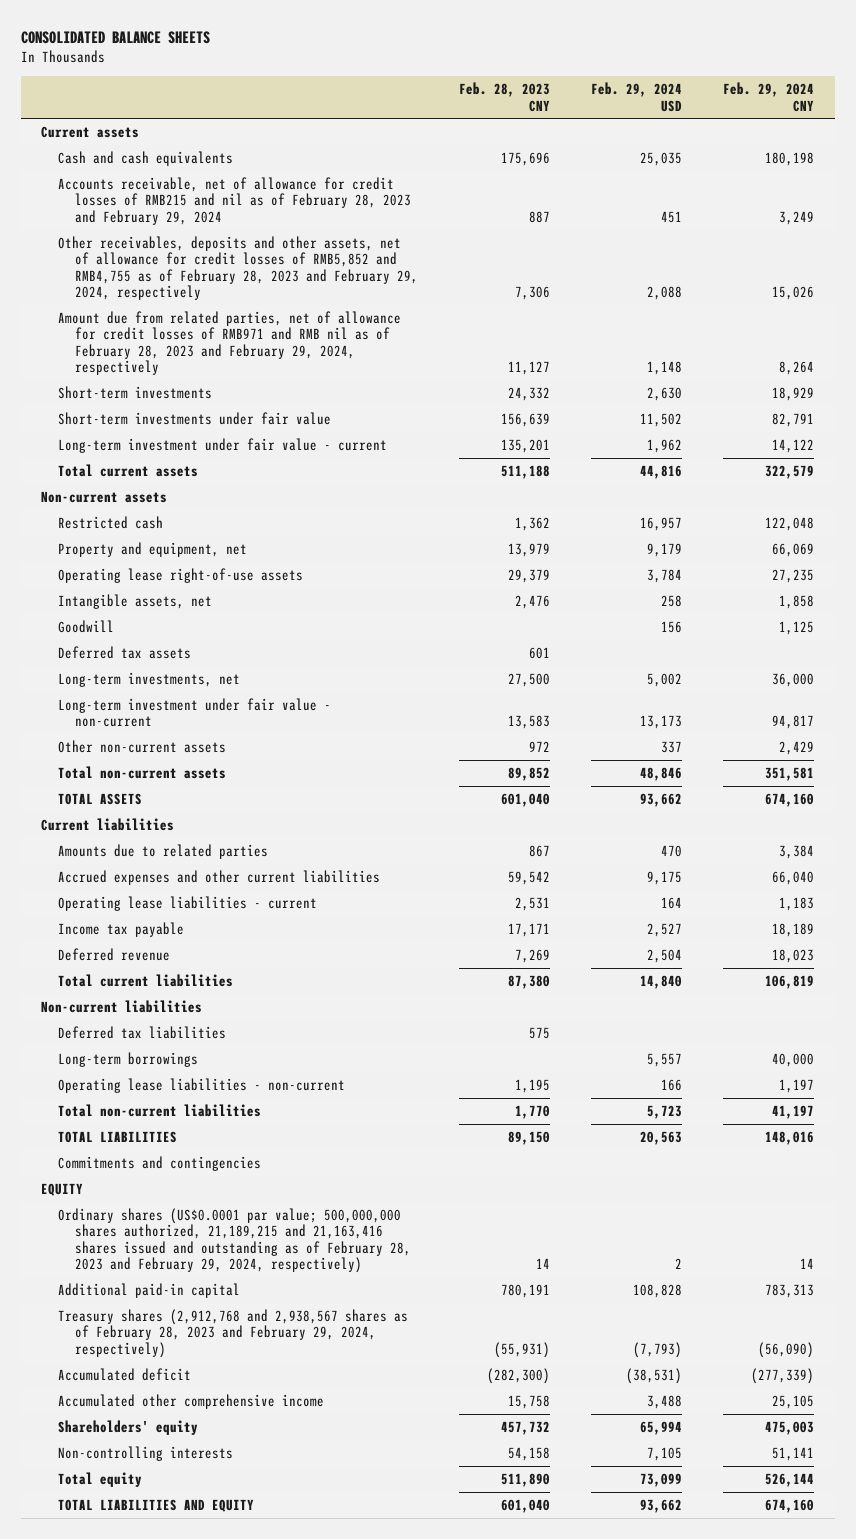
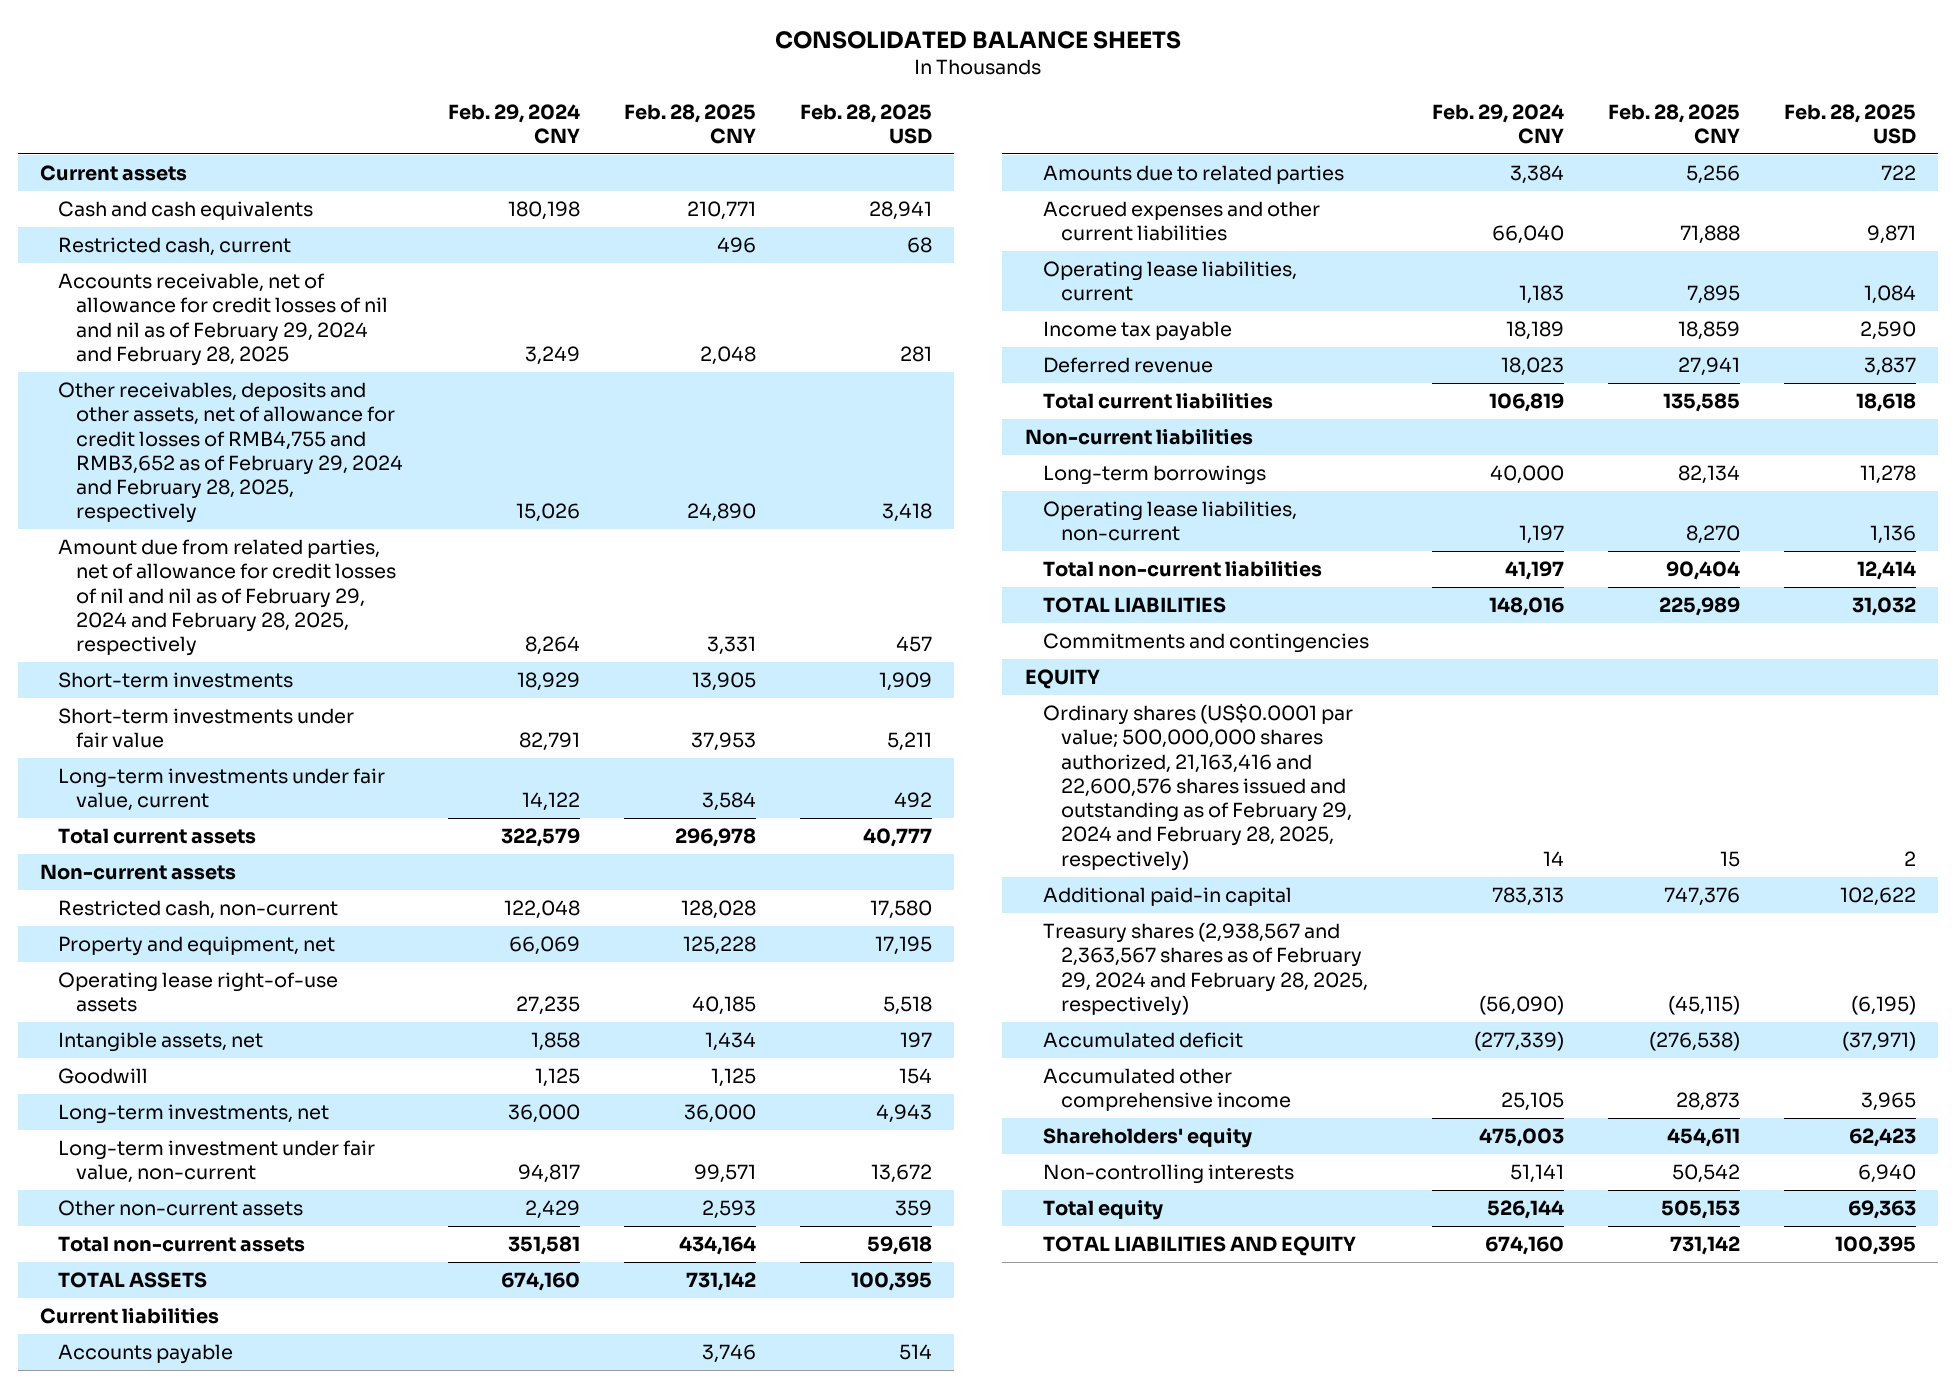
- | Feb. 28, 2023 CNY | Feb. 29, 2024 USD | Feb. 29, 2024 CNY
+ | Feb. 29, 2024 CNY | Feb. 28, 2025 CNY | Feb. 28, 2025 USD
- Accounts receivable, net of allowance for credit losses of RMB215 and nil as of February 28, 2023 and February 29, 2024 | 887 | 451 | 3,249
- Other receivables, deposits and other assets, net of allowance for credit losses of RMB5,852 and RMB4,755 as of February 28, 2023 and February 29, 2024, respectively | 7,306 | 2,088 | 15,026
- Amount due from related parties, net of allowance for credit losses of RMB971 and RMB nil as of February 28, 2023 and February 29, 2024, respectively | 11,127 | 1,148 | 8,264
+ Restricted cash, current | | 496 | 68
+ Accounts receivable, net of allowance for credit losses of nil and nil as of February 29, 2024 and February 28, 2025 | 3,249 | 2,048 | 281
+ Other receivables, deposits and other assets, net of allowance for credit losses of RMB4,755 and RMB3,652 as of February 29, 2024 and February 28, 2025, respectively | 15,026 | 24,890 | 3,418
+ Amount due from related parties, net of allowance for credit losses of nil and nil as of February 29, 2024 and February 28, 2025, respectively | 8,264 | 3,331 | 457
- Long-term investment under fair value - current | 135,201 | 1,962 | 14,122
+ Long-term investments under fair value, current | 14,122 | 3,584 | 492
- Restricted cash | 1,362 | 16,957 | 122,048
+ Restricted cash, non-current | 122,048 | 128,028 | 17,580
- Deferred tax assets | 601 | |
- Long-term investment under fair value - non-current | 13,583 | 13,173 | 94,817
+ Long-term investment under fair value, non-current | 94,817 | 99,571 | 13,672
+ Accounts payable | | 3,746 | 514
- Operating lease liabilities - current | 2,531 | 164 | 1,183
+ Operating lease liabilities, current | 1,183 | 7,895 | 1,084
- Deferred tax liabilities | 575 | |
- Operating lease liabilities - non-current | 1,195 | 166 | 1,197
+ Operating lease liabilities, non-current | 1,197 | 8,270 | 1,136
- Ordinary shares (US$0.0001 par value; 500,000,000 shares authorized, 21,189,215 and 21,163,416 shares issued and outstanding as of February 28, 2023 and February 29, 2024, respectively) | 14 | 2 | 14
+ Ordinary shares (US$0.0001 par value; 500,000,000 shares authorized, 21,163,416 and 22,600,576 shares issued and outstanding as of February 29, 2024 and February 28, 2025, respectively) | 14 | 15 | 2
- Treasury shares (2,912,768 and 2,938,567 shares as of February 28, 2023 and February 29, 2024, respectively) | (55,931) | (7,793) | (56,090)
+ Treasury shares (2,938,567 and 2,363,567 shares as of February 29, 2024 and February 28, 2025, respectively) | (56,090) | (45,115) | (6,195)

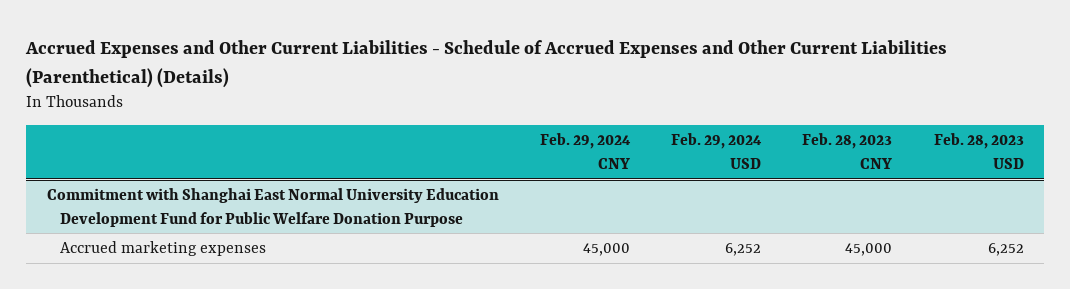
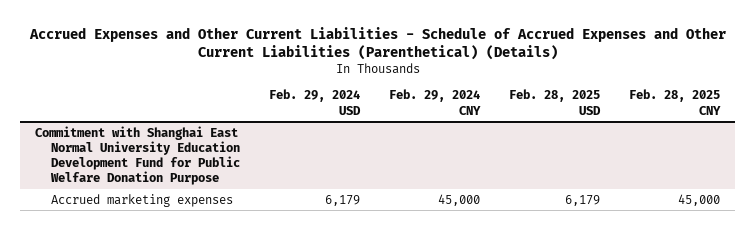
- | Feb. 29, 2024 CNY | Feb. 29, 2024 USD | Feb. 28, 2023 CNY | Feb. 28, 2023 USD
+ | Feb. 29, 2024 USD | Feb. 29, 2024 CNY | Feb. 28, 2025 USD | Feb. 28, 2025 CNY
@ Commitment with Shanghai East Normal University Education Development Fund for Public Welfare Donation Purpose
- Accrued marketing expenses | 45,000 | 6,252 | 45,000 | 6,252
+ Accrued marketing expenses | 6,179 | 45,000 | 6,179 | 45,000

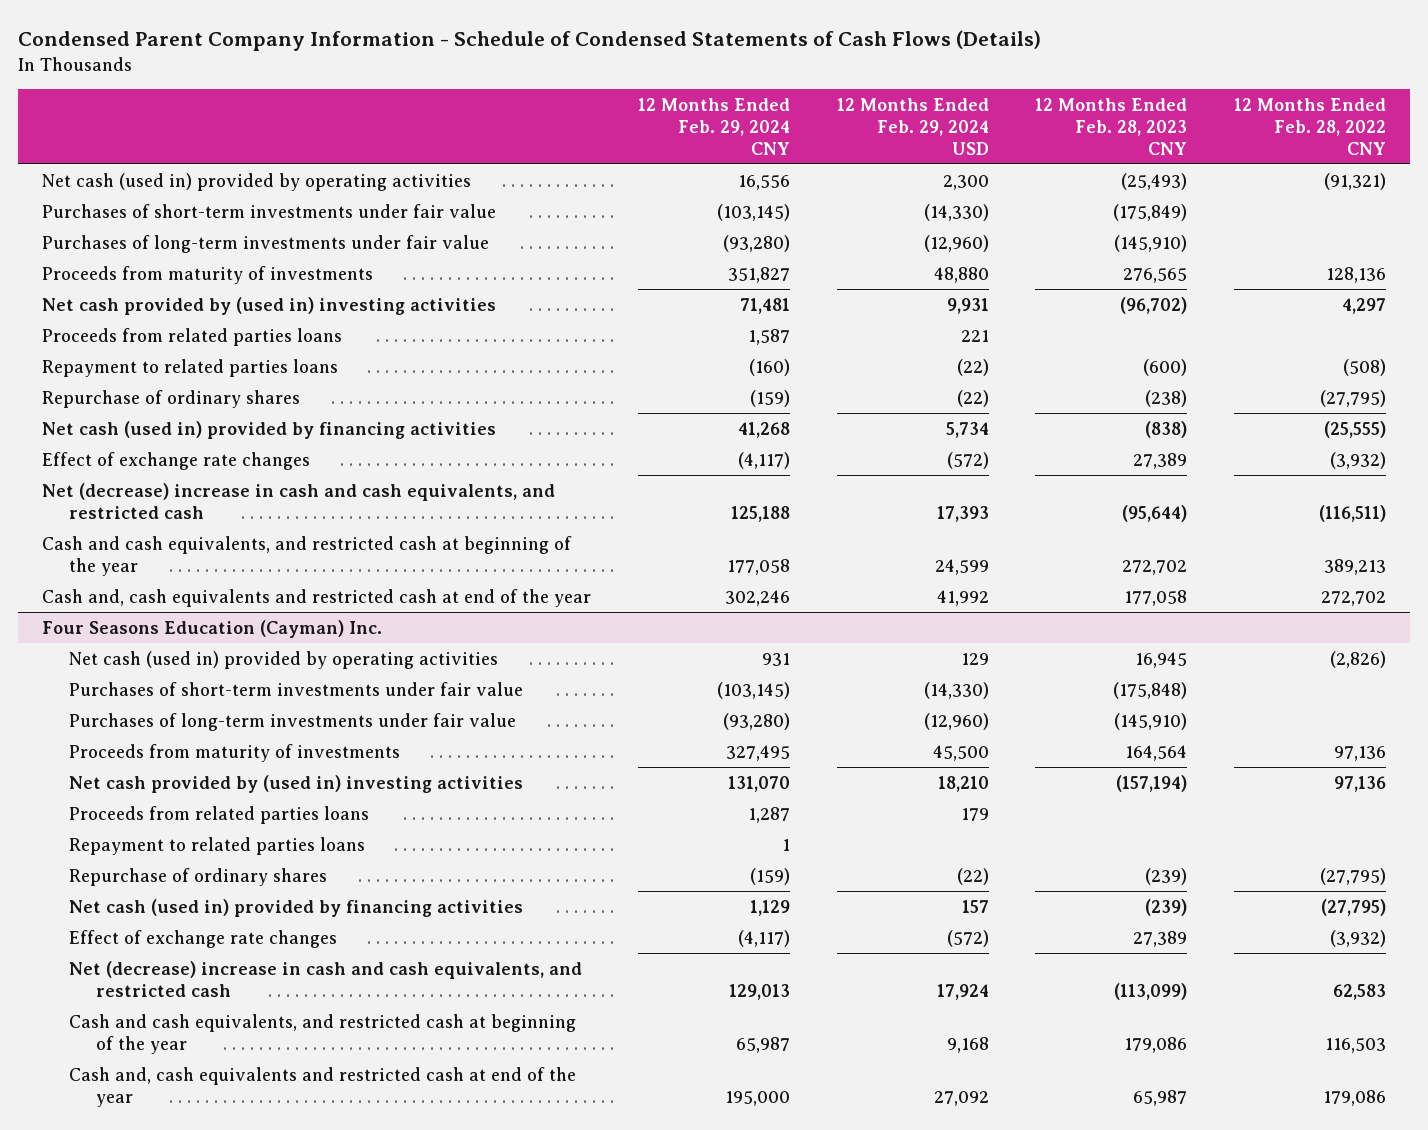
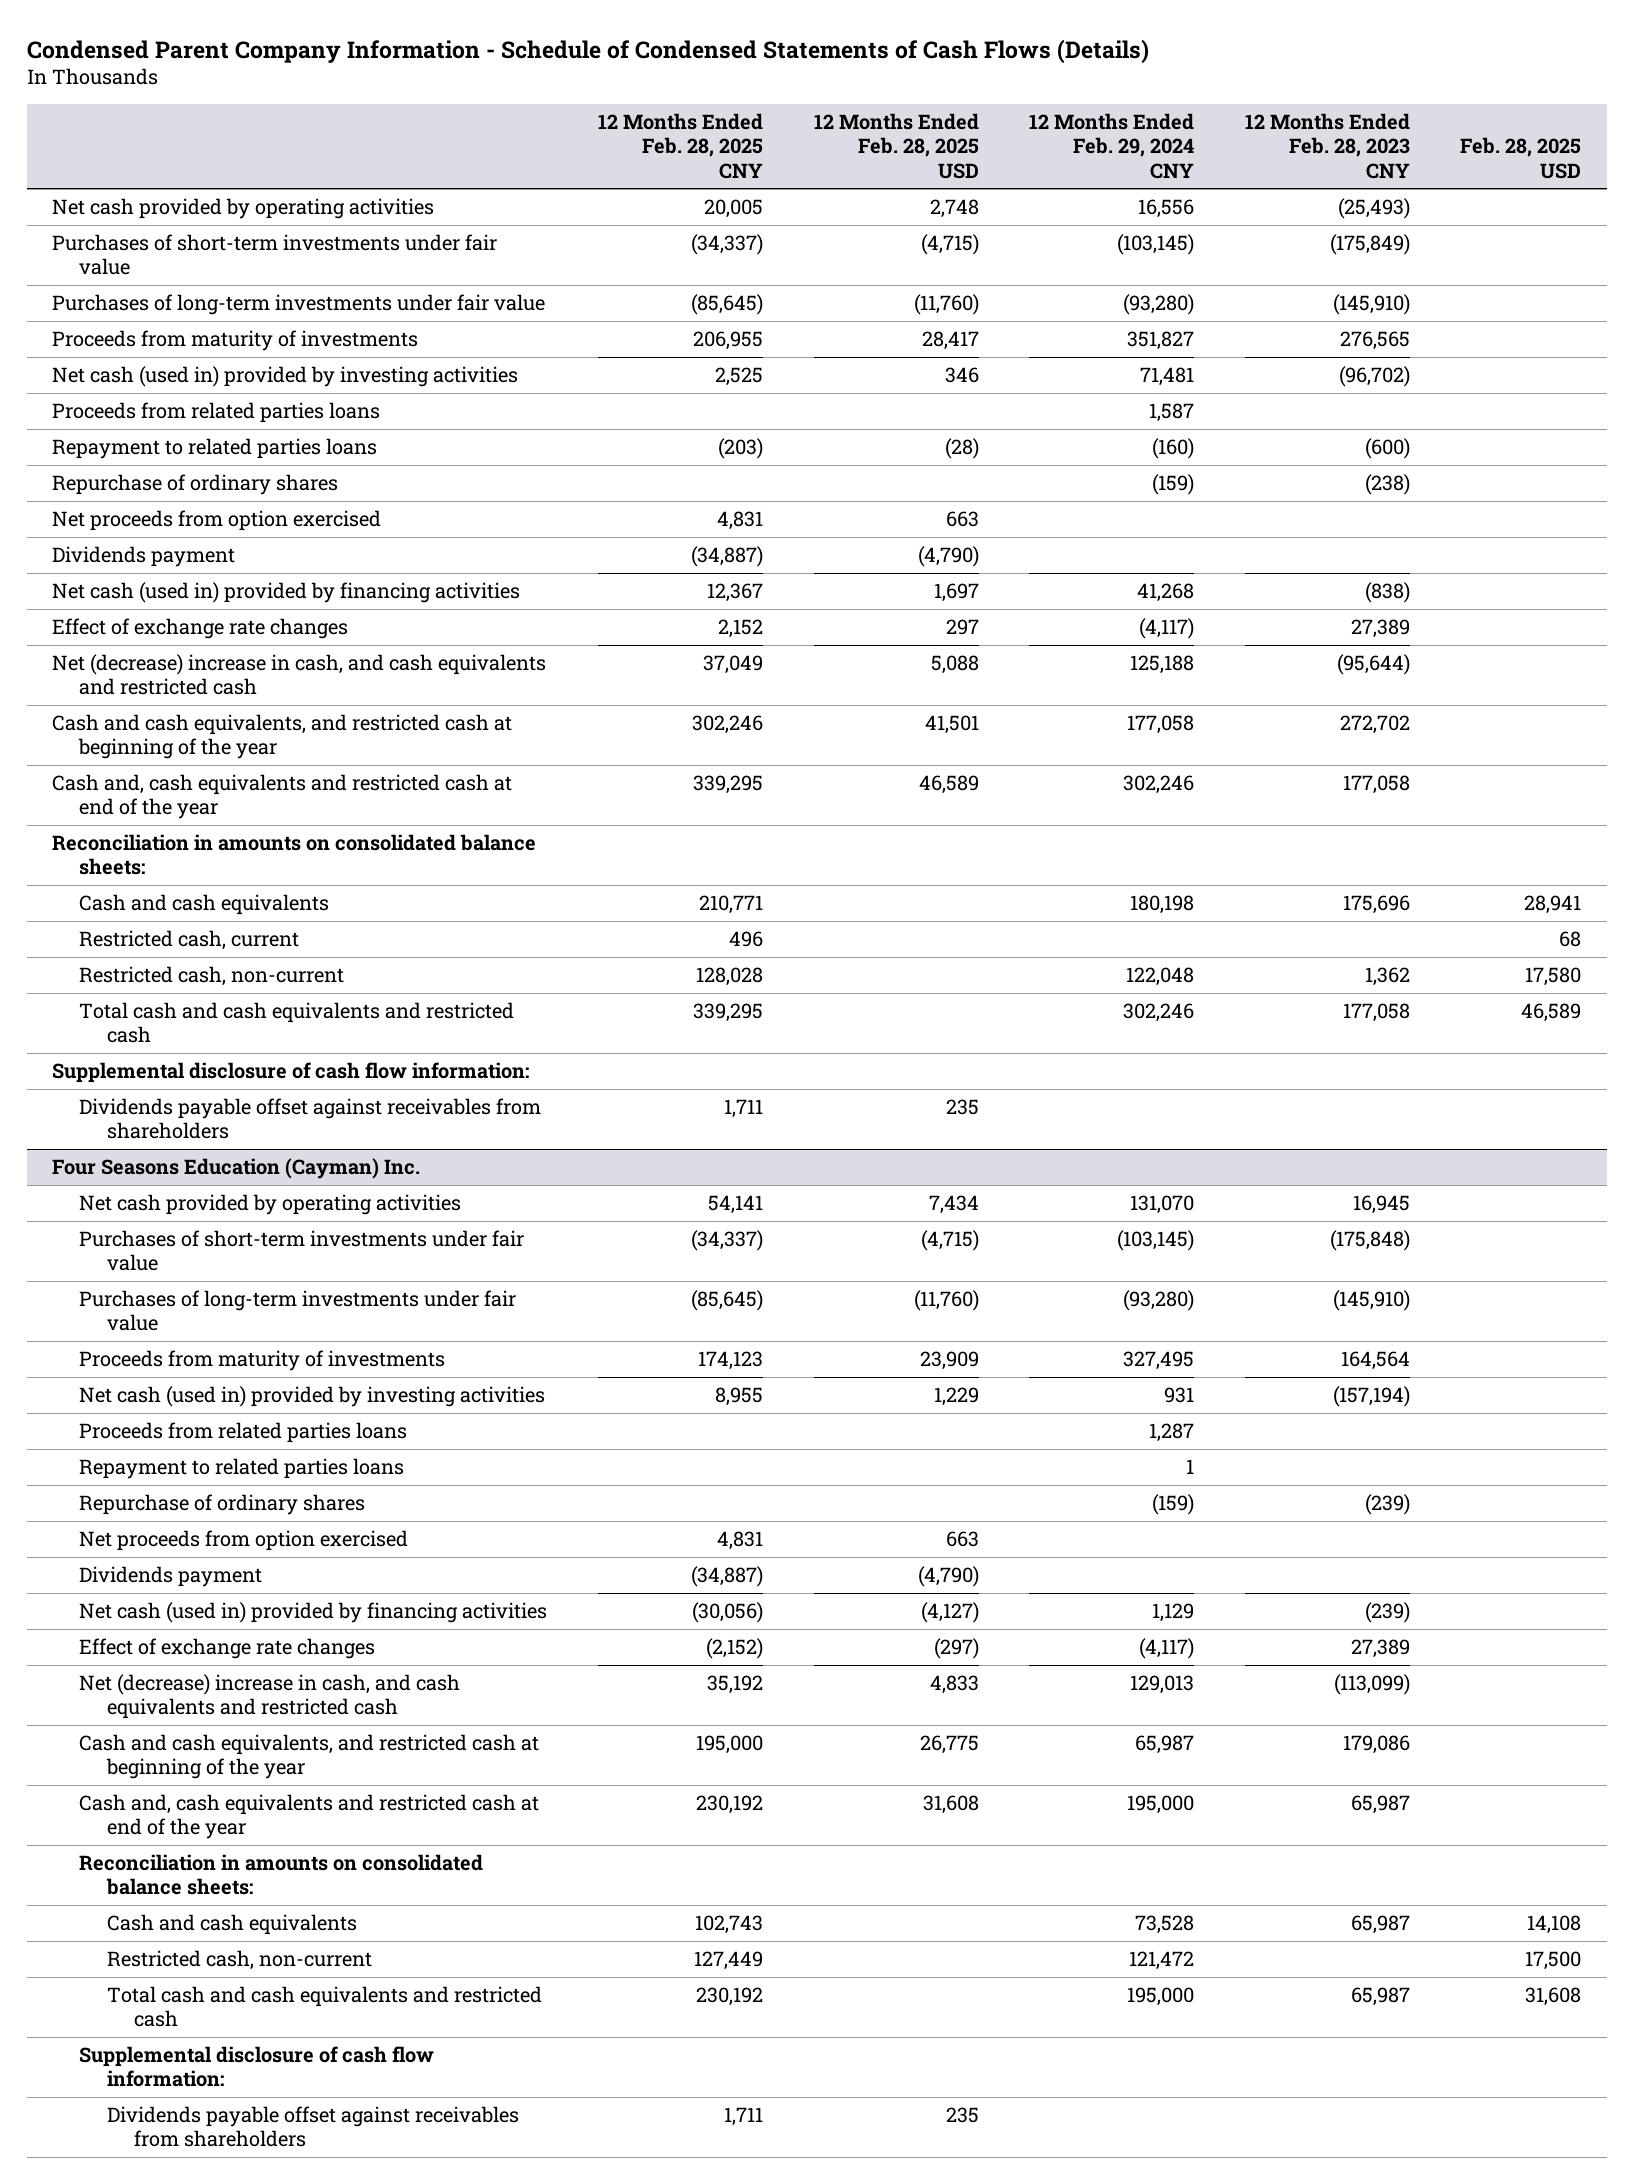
- | 12 Months Ended Feb. 29, 2024 CNY | 12 Months Ended Feb. 29, 2024 USD | 12 Months Ended Feb. 28, 2023 CNY | 12 Months Ended Feb. 28, 2022 CNY
+ | 12 Months Ended Feb. 28, 2025 CNY | 12 Months Ended Feb. 28, 2025 USD | 12 Months Ended Feb. 29, 2024 CNY | 12 Months Ended Feb. 28, 2023 CNY | Feb. 28, 2025 USD
- Net cash (used in) provided by operating activities | 16,556 | 2,300 | (25,493) | (91,321)
+ Net cash provided by operating activities | 20,005 | 2,748 | 16,556 | (25,493) |
- Net cash provided by (used in) investing activities | 71,481 | 9,931 | (96,702) | 4,297
+ Net cash (used in) provided by investing activities | 2,525 | 346 | 71,481 | (96,702) |
+ Net proceeds from option exercised | 4,831 | 663 | | |
+ Dividends payment | (34,887) | (4,790) | | |
- Net (decrease) increase in cash and cash equivalents, and restricted cash | 125,188 | 17,393 | (95,644) | (116,511)
+ Net (decrease) increase in cash, and cash equivalents and restricted cash | 37,049 | 5,088 | 125,188 | (95,644) |
+ Reconciliation in amounts on consolidated balance sheets:
+ Cash and cash equivalents | 210,771 | | 180,198 | 175,696 | 28,941
+ Restricted cash, current | 496 | | | | 68
+ Restricted cash, non-current | 128,028 | | 122,048 | 1,362 | 17,580
+ Total cash and cash equivalents and restricted cash | 339,295 | | 302,246 | 177,058 | 46,589
+ Supplemental disclosure of cash flow information:
+ Dividends payable offset against receivables from shareholders | 1,711 | 235 | | |
@ Four Seasons Education (Cayman) Inc.
- Net cash (used in) provided by operating activities | 931 | 129 | 16,945 | (2,826)
+ Net cash provided by operating activities | 54,141 | 7,434 | 131,070 | 16,945 |
- Net cash provided by (used in) investing activities | 131,070 | 18,210 | (157,194) | 97,136
+ Net cash (used in) provided by investing activities | 8,955 | 1,229 | 931 | (157,194) |
+ Net proceeds from option exercised | 4,831 | 663 | | |
+ Dividends payment | (34,887) | (4,790) | | |
- Net (decrease) increase in cash and cash equivalents, and restricted cash | 129,013 | 17,924 | (113,099) | 62,583
+ Net (decrease) increase in cash, and cash equivalents and restricted cash | 35,192 | 4,833 | 129,013 | (113,099) |
+ Reconciliation in amounts on consolidated balance sheets:
+ Cash and cash equivalents | 102,743 | | 73,528 | 65,987 | 14,108
+ Restricted cash, non-current | 127,449 | | 121,472 | | 17,500
+ Total cash and cash equivalents and restricted cash | 230,192 | | 195,000 | 65,987 | 31,608
+ Supplemental disclosure of cash flow information:
+ Dividends payable offset against receivables from shareholders | 1,711 | 235 | | |

